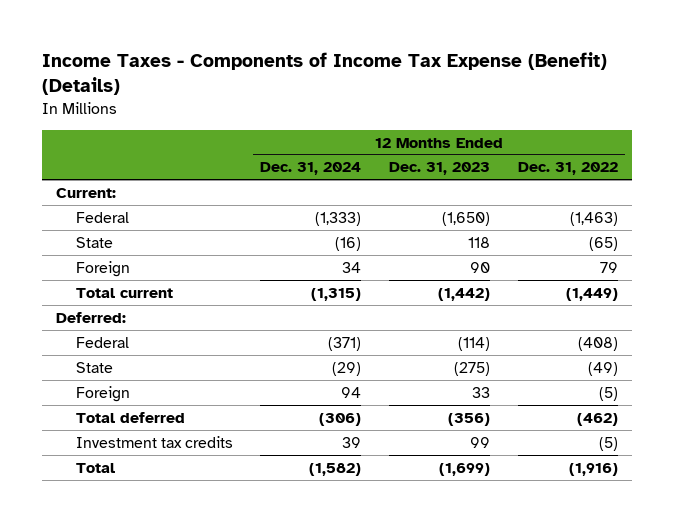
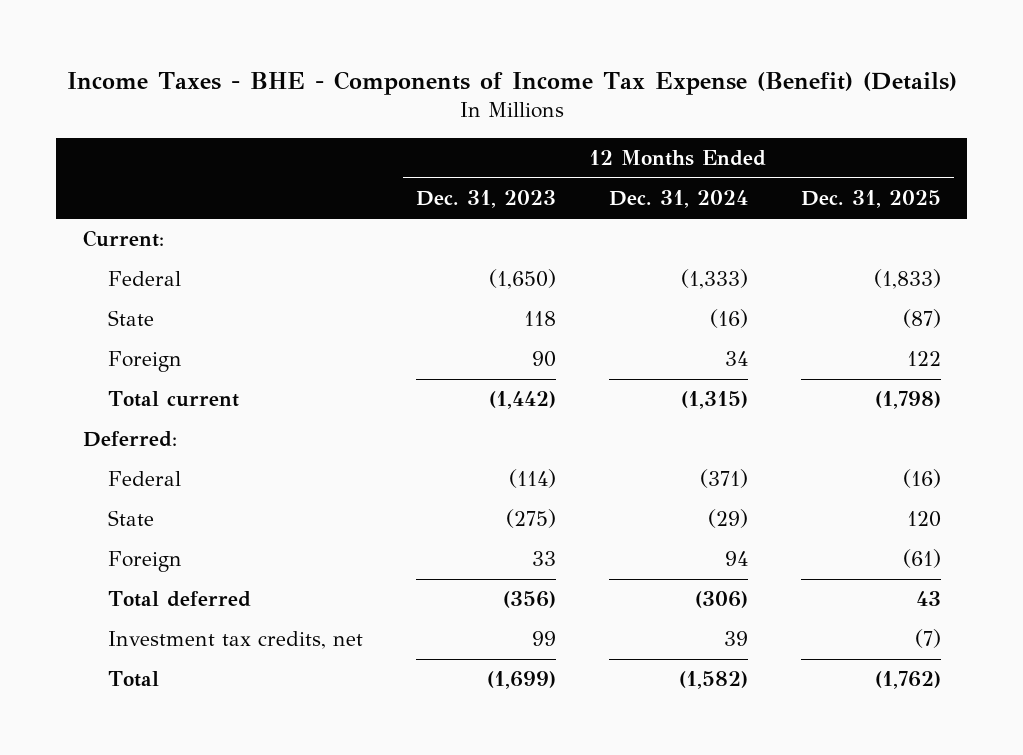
- Income Taxes - Components of Income Tax Expense (Benefit) (Details)
+ Income Taxes - BHE - Components of Income Tax Expense (Benefit) (Details)
- | 12 Months Ended Dec. 31, 2024 | 12 Months Ended Dec. 31, 2023 | 12 Months Ended Dec. 31, 2022
+ | 12 Months Ended Dec. 31, 2023 | 12 Months Ended Dec. 31, 2024 | 12 Months Ended Dec. 31, 2025
- Investment tax credits | 39 | 99 | (5)
+ Investment tax credits, net | 99 | 39 | (7)

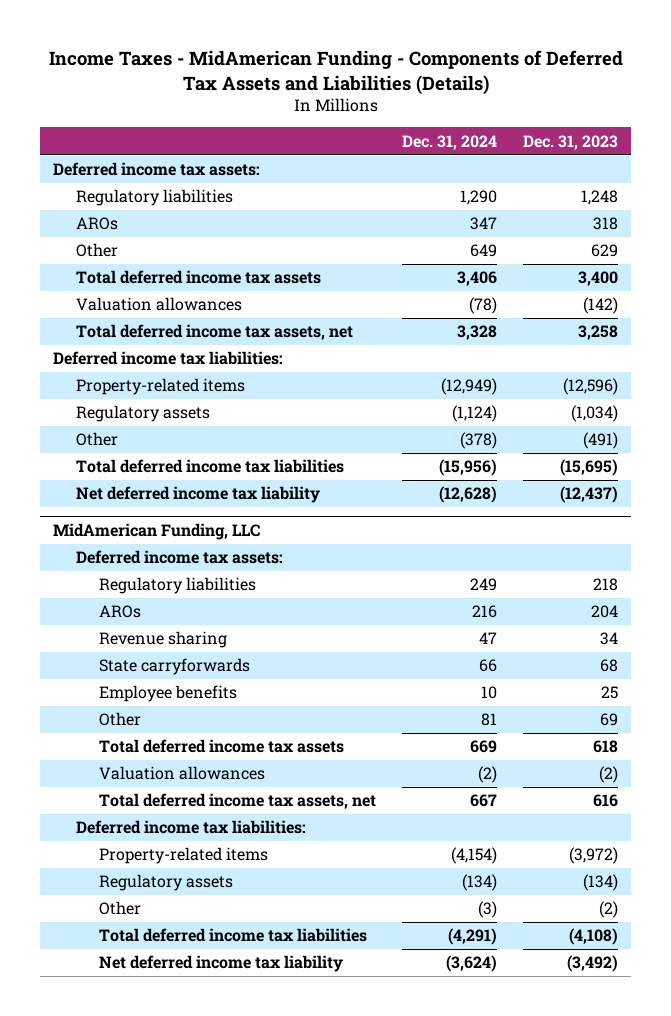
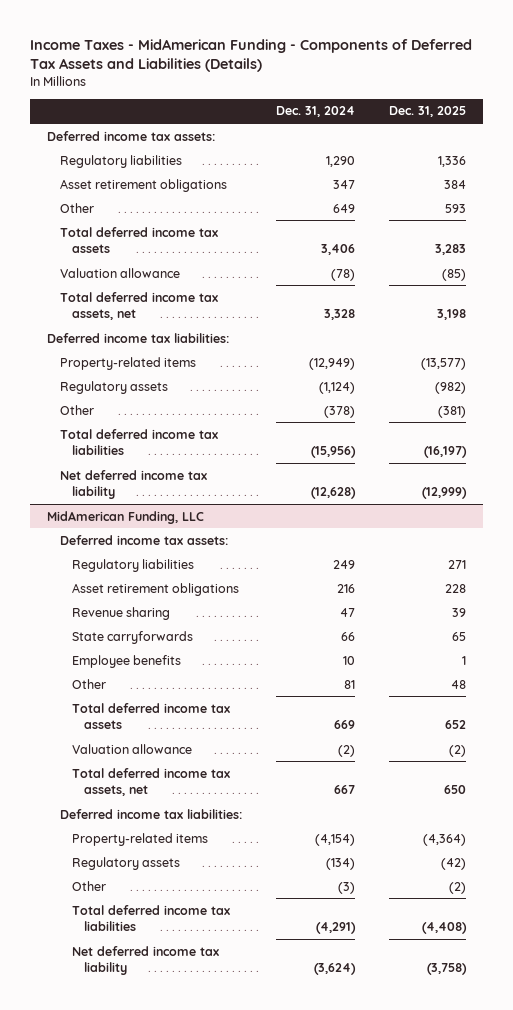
- | Dec. 31, 2024 | Dec. 31, 2023
+ | Dec. 31, 2024 | Dec. 31, 2025
- AROs | 347 | 318
+ Asset retirement obligations | 347 | 384
- Valuation allowances | (78) | (142)
+ Valuation allowance | (78) | (85)
@ MidAmerican Funding, LLC
- AROs | 216 | 204
+ Asset retirement obligations | 216 | 228
- Valuation allowances | (2) | (2)
+ Valuation allowance | (2) | (2)

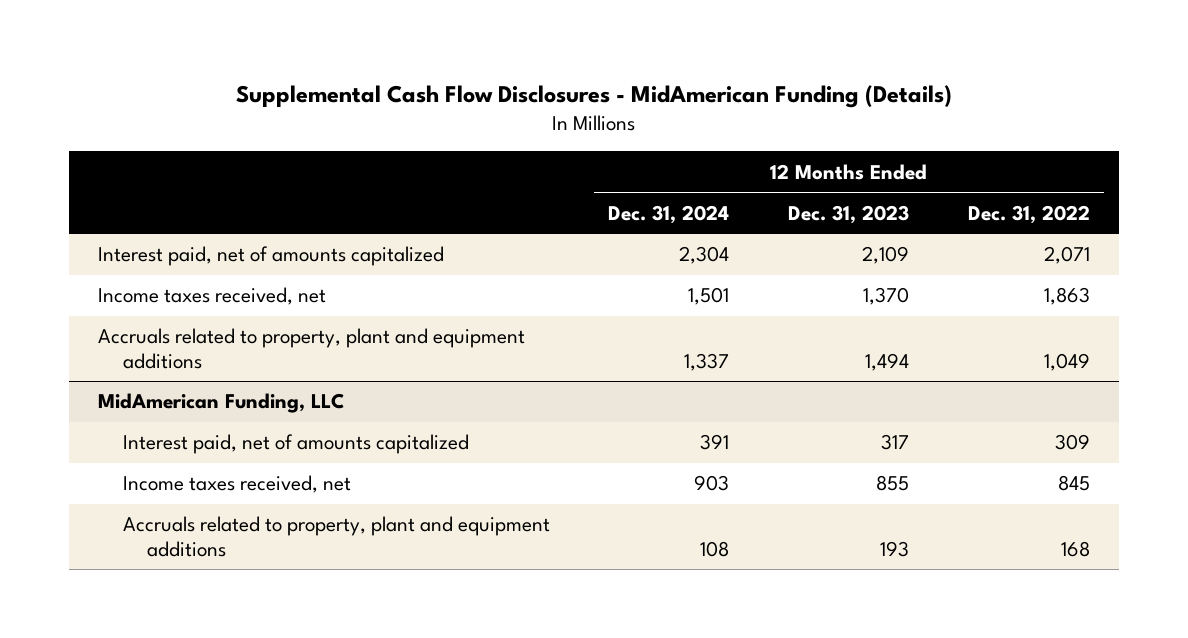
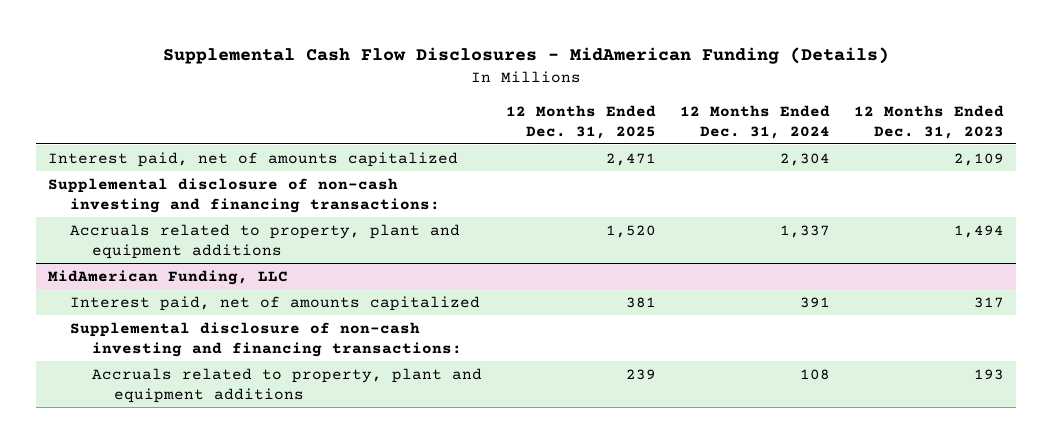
- | 12 Months Ended Dec. 31, 2024 | 12 Months Ended Dec. 31, 2023 | 12 Months Ended Dec. 31, 2022
+ | 12 Months Ended Dec. 31, 2025 | 12 Months Ended Dec. 31, 2024 | 12 Months Ended Dec. 31, 2023
- Income taxes received, net | 1,501 | 1,370 | 1,863
+ Supplemental disclosure of non-cash investing and financing transactions:
@ MidAmerican Funding, LLC
- Income taxes received, net | 903 | 855 | 845
+ Supplemental disclosure of non-cash investing and financing transactions:

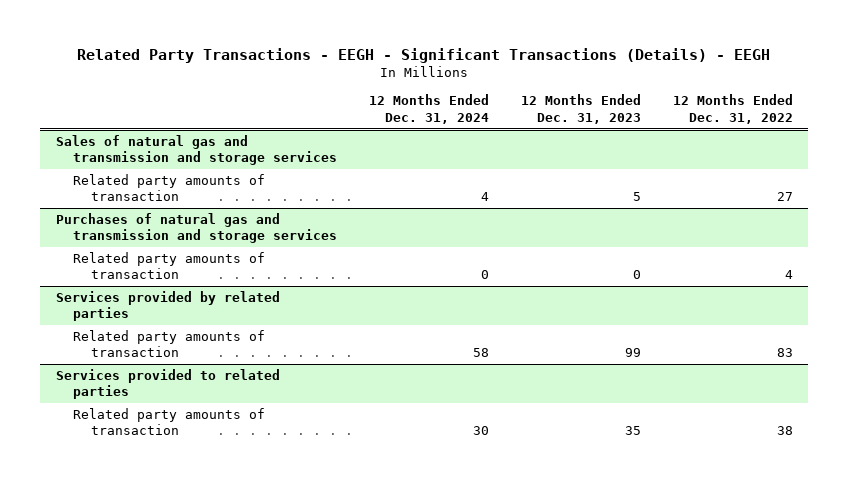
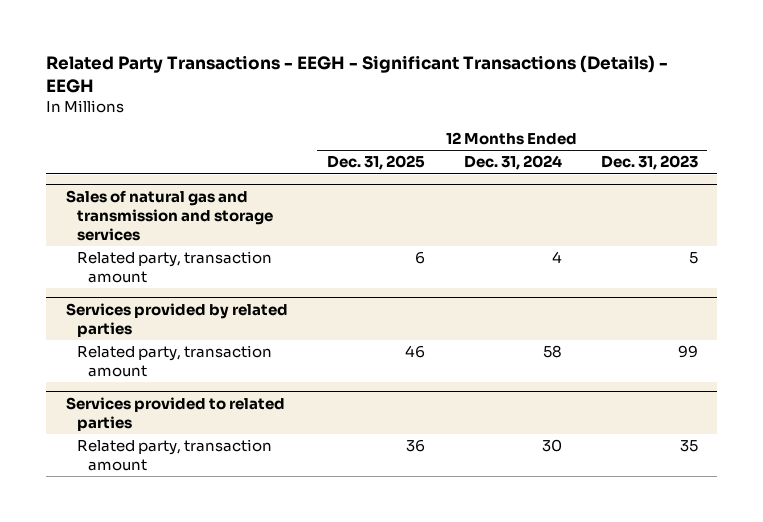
- | 12 Months Ended Dec. 31, 2024 | 12 Months Ended Dec. 31, 2023 | 12 Months Ended Dec. 31, 2022
+ | 12 Months Ended Dec. 31, 2025 | 12 Months Ended Dec. 31, 2024 | 12 Months Ended Dec. 31, 2023
@ Sales of natural gas and transmission and storage services
- Related party amounts of transaction | 4 | 5 | 27
- Purchases of natural gas and transmission and storage services
- Related party amounts of transaction | 0 | 0 | 4
@ Sales of natural gas and transmission and storage services
+ Related party, transaction amount | 6 | 4 | 5
@ Services provided by related parties
- Related party amounts of transaction | 58 | 99 | 83
+ Related party, transaction amount | 46 | 58 | 99
@ Services provided to related parties
- Related party amounts of transaction | 30 | 35 | 38
+ Related party, transaction amount | 36 | 30 | 35

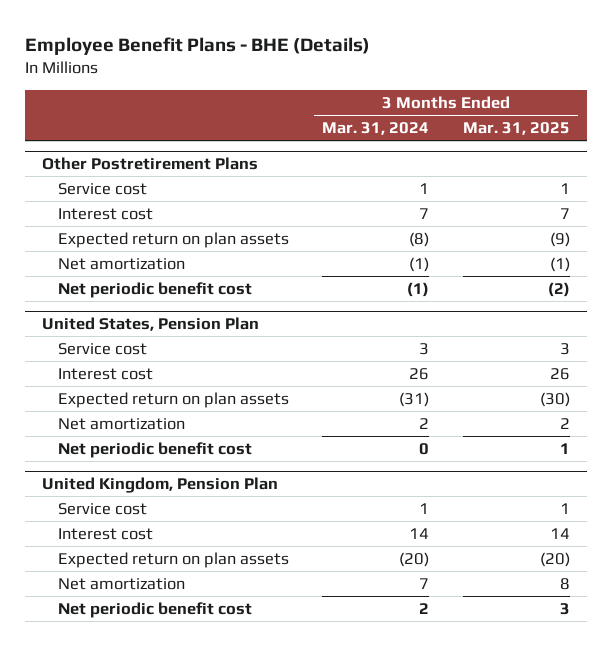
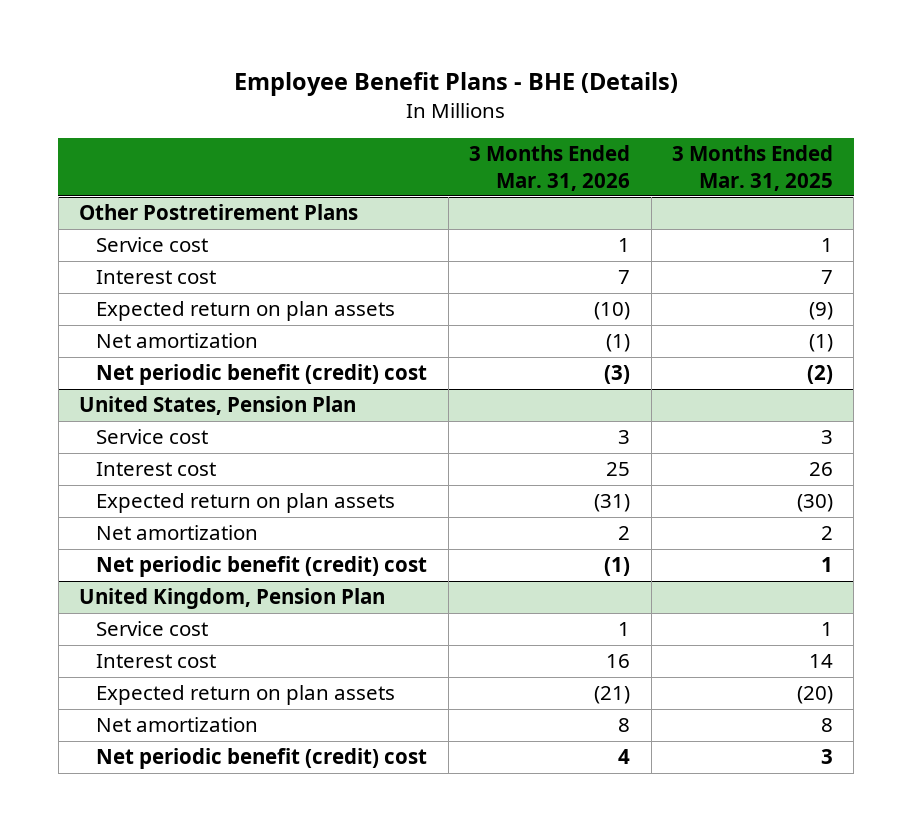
- | 3 Months Ended Mar. 31, 2024 | 3 Months Ended Mar. 31, 2025
+ | 3 Months Ended Mar. 31, 2026 | 3 Months Ended Mar. 31, 2025
@ Other Postretirement Plans
- Net periodic benefit cost | (1) | (2)
+ Net periodic benefit (credit) cost | (3) | (2)
@ United States, Pension Plan
- Net periodic benefit cost | 0 | 1
+ Net periodic benefit (credit) cost | (1) | 1
@ United Kingdom, Pension Plan
- Net periodic benefit cost | 2 | 3
+ Net periodic benefit (credit) cost | 4 | 3

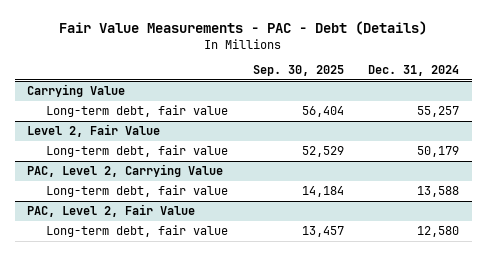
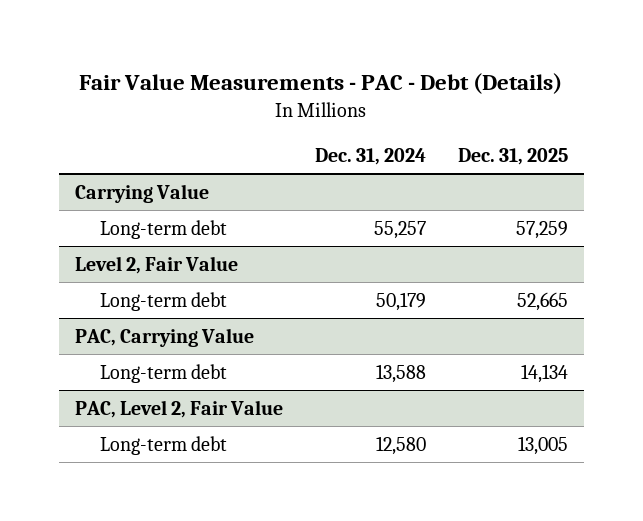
- | Sep. 30, 2025 | Dec. 31, 2024
+ | Dec. 31, 2024 | Dec. 31, 2025
@ Carrying Value
- Long-term debt, fair value | 56,404 | 55,257
+ Long-term debt | 55,257 | 57,259
@ Level 2, Fair Value
- Long-term debt, fair value | 52,529 | 50,179
- PAC, Level 2, Carrying Value
- Long-term debt, fair value | 14,184 | 13,588
@ Level 2, Fair Value
+ Long-term debt | 50,179 | 52,665
+ PAC, Carrying Value
+ Long-term debt | 13,588 | 14,134
@ PAC, Level 2, Fair Value
- Long-term debt, fair value | 13,457 | 12,580
+ Long-term debt | 12,580 | 13,005

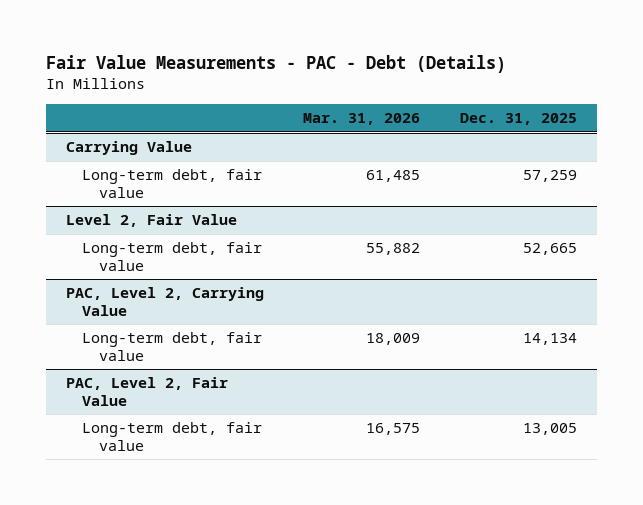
- | Dec. 31, 2024 | Dec. 31, 2025
+ | Mar. 31, 2026 | Dec. 31, 2025
@ Carrying Value
- Long-term debt | 55,257 | 57,259
+ Long-term debt, fair value | 61,485 | 57,259
@ Level 2, Fair Value
- Long-term debt | 50,179 | 52,665
- PAC, Carrying Value
- Long-term debt | 13,588 | 14,134
@ Level 2, Fair Value
+ Long-term debt, fair value | 55,882 | 52,665
+ PAC, Level 2, Carrying Value
+ Long-term debt, fair value | 18,009 | 14,134
@ PAC, Level 2, Fair Value
- Long-term debt | 12,580 | 13,005
+ Long-term debt, fair value | 16,575 | 13,005

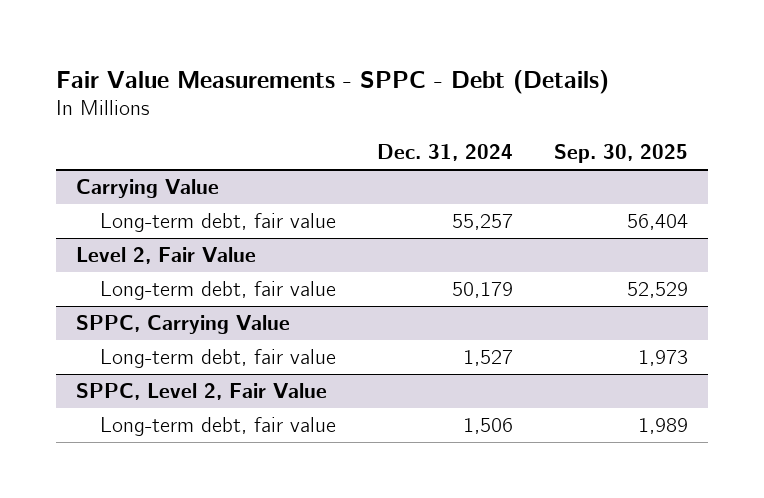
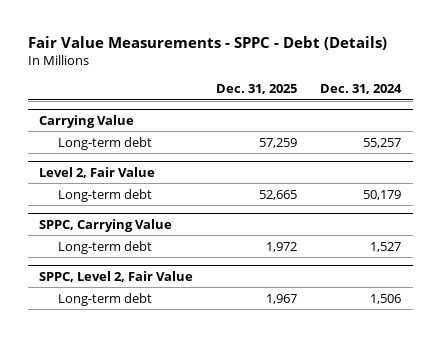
- | Dec. 31, 2024 | Sep. 30, 2025
+ | Dec. 31, 2025 | Dec. 31, 2024
@ Carrying Value
- Long-term debt, fair value | 55,257 | 56,404
+ Long-term debt | 57,259 | 55,257
@ Level 2, Fair Value
- Long-term debt, fair value | 50,179 | 52,529
+ Long-term debt | 52,665 | 50,179
@ SPPC, Carrying Value
- Long-term debt, fair value | 1,527 | 1,973
+ Long-term debt | 1,972 | 1,527
@ SPPC, Level 2, Fair Value
- Long-term debt, fair value | 1,506 | 1,989
+ Long-term debt | 1,967 | 1,506

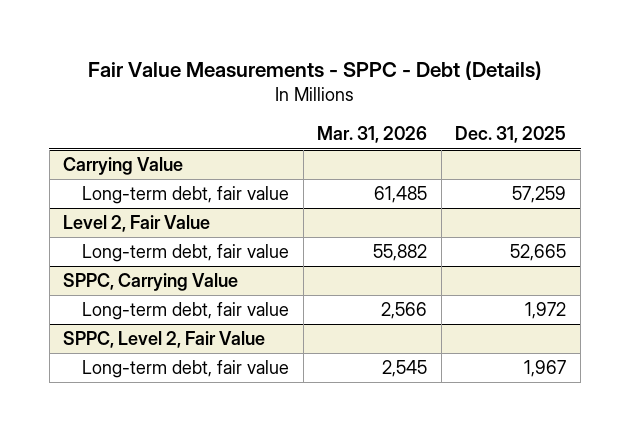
- | Dec. 31, 2025 | Dec. 31, 2024
+ | Mar. 31, 2026 | Dec. 31, 2025
@ Carrying Value
- Long-term debt | 57,259 | 55,257
+ Long-term debt, fair value | 61,485 | 57,259
@ Level 2, Fair Value
- Long-term debt | 52,665 | 50,179
+ Long-term debt, fair value | 55,882 | 52,665
@ SPPC, Carrying Value
- Long-term debt | 1,972 | 1,527
+ Long-term debt, fair value | 2,566 | 1,972
@ SPPC, Level 2, Fair Value
- Long-term debt | 1,967 | 1,506
+ Long-term debt, fair value | 2,545 | 1,967

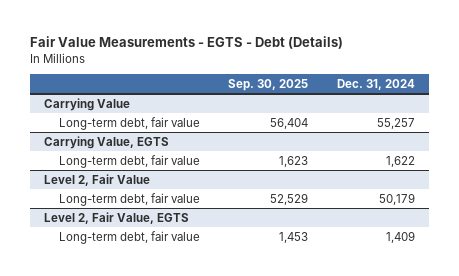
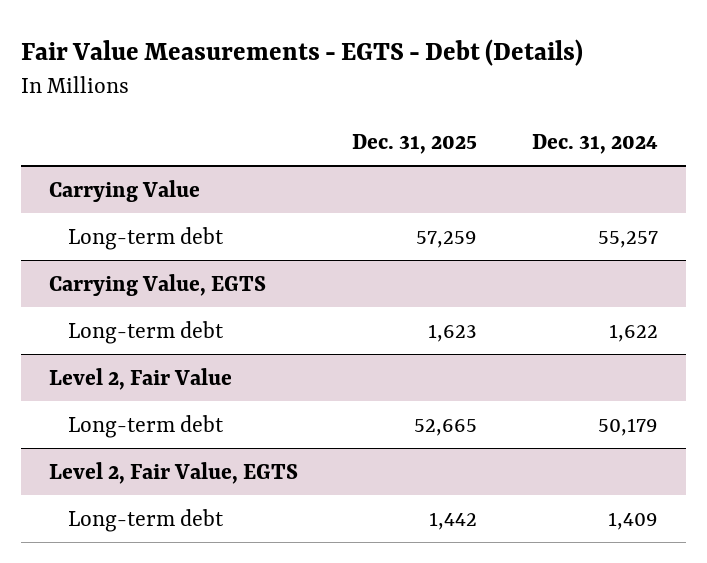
- | Sep. 30, 2025 | Dec. 31, 2024
+ | Dec. 31, 2025 | Dec. 31, 2024
@ Carrying Value
- Long-term debt, fair value | 56,404 | 55,257
+ Long-term debt | 57,259 | 55,257
@ Carrying Value, EGTS
- Long-term debt, fair value | 1,623 | 1,622
+ Long-term debt | 1,623 | 1,622
@ Level 2, Fair Value
- Long-term debt, fair value | 52,529 | 50,179
+ Long-term debt | 52,665 | 50,179
@ Level 2, Fair Value, EGTS
- Long-term debt, fair value | 1,453 | 1,409
+ Long-term debt | 1,442 | 1,409

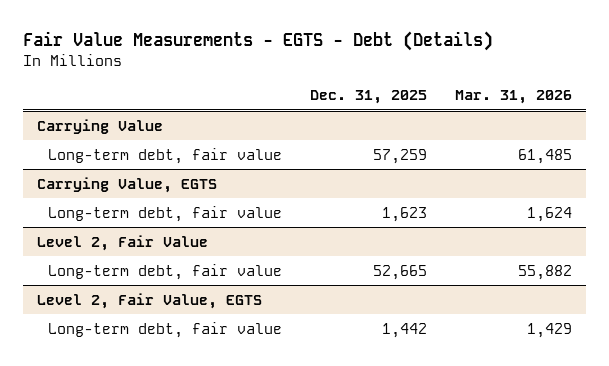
- | Dec. 31, 2025 | Dec. 31, 2024
+ | Dec. 31, 2025 | Mar. 31, 2026
@ Carrying Value
- Long-term debt | 57,259 | 55,257
+ Long-term debt, fair value | 57,259 | 61,485
@ Carrying Value, EGTS
- Long-term debt | 1,623 | 1,622
+ Long-term debt, fair value | 1,623 | 1,624
@ Level 2, Fair Value
- Long-term debt | 52,665 | 50,179
+ Long-term debt, fair value | 52,665 | 55,882
@ Level 2, Fair Value, EGTS
- Long-term debt | 1,442 | 1,409
+ Long-term debt, fair value | 1,442 | 1,429

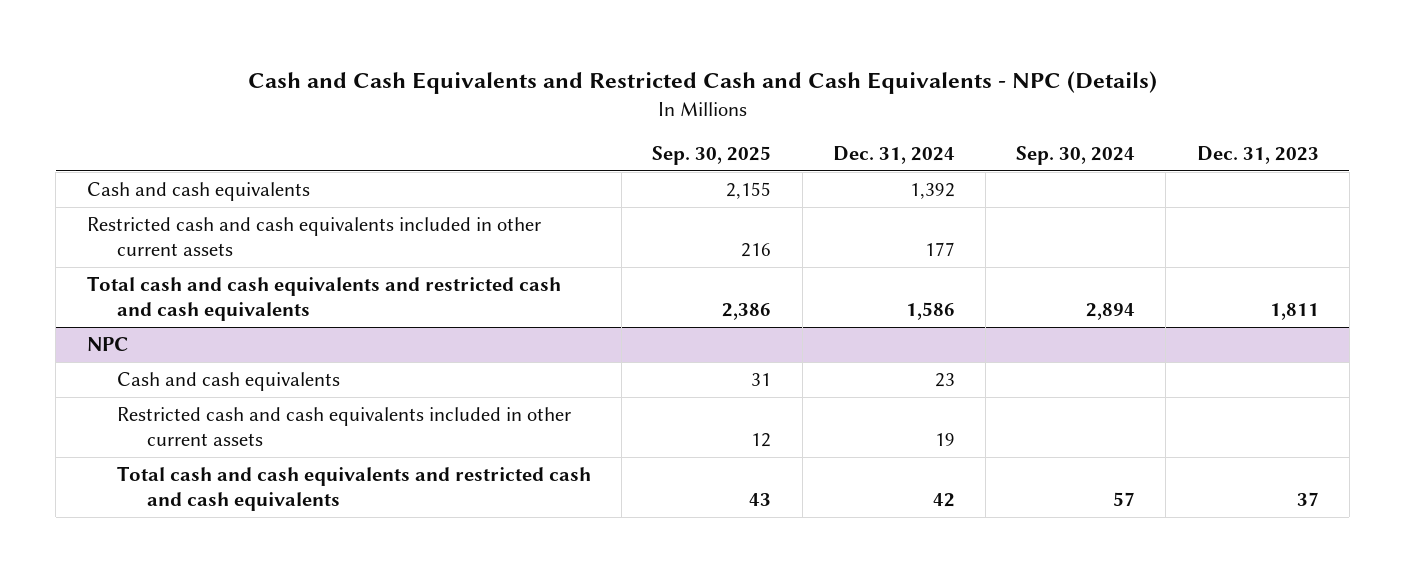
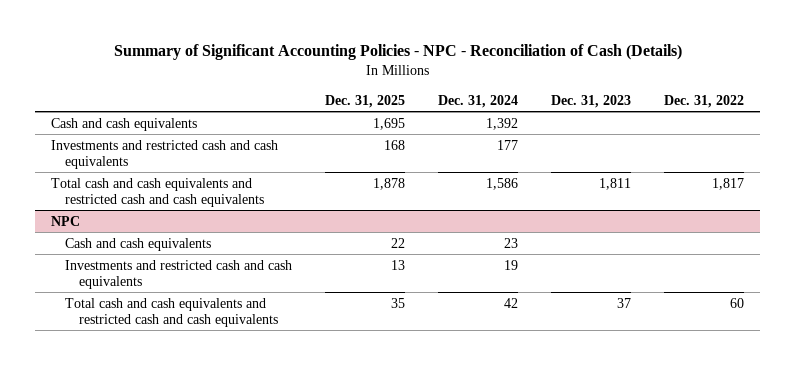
- Cash and Cash Equivalents and Restricted Cash and Cash Equivalents - NPC (Details)
+ Summary of Significant Accounting Policies - NPC - Reconciliation of Cash (Details)
- | Sep. 30, 2025 | Dec. 31, 2024 | Sep. 30, 2024 | Dec. 31, 2023
+ | Dec. 31, 2025 | Dec. 31, 2024 | Dec. 31, 2023 | Dec. 31, 2022
- Restricted cash and cash equivalents included in other current assets | 216 | 177 | |
+ Investments and restricted cash and cash equivalents | 168 | 177 | |
@ NPC
- Restricted cash and cash equivalents included in other current assets | 12 | 19 | |
+ Investments and restricted cash and cash equivalents | 13 | 19 | |

